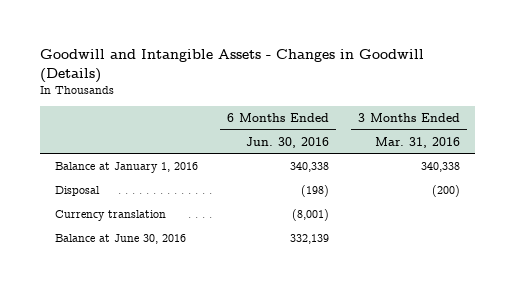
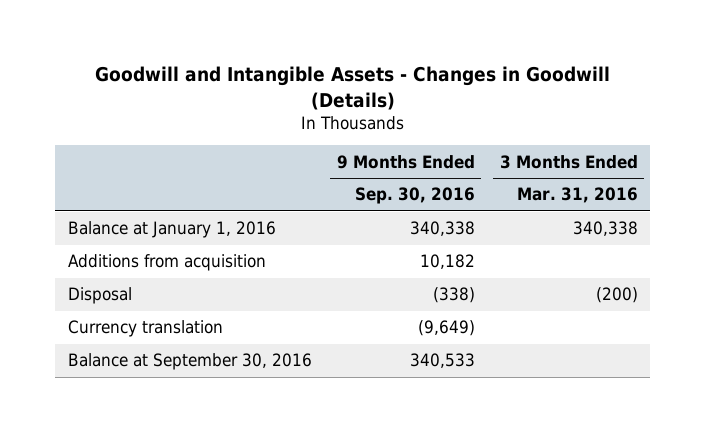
- | 6 Months Ended Jun. 30, 2016 | 3 Months Ended Mar. 31, 2016
+ | 9 Months Ended Sep. 30, 2016 | 3 Months Ended Mar. 31, 2016
+ Additions from acquisition | 10,182 |
- Balance at June 30, 2016 | 332,139 |
+ Balance at September 30, 2016 | 340,533 |

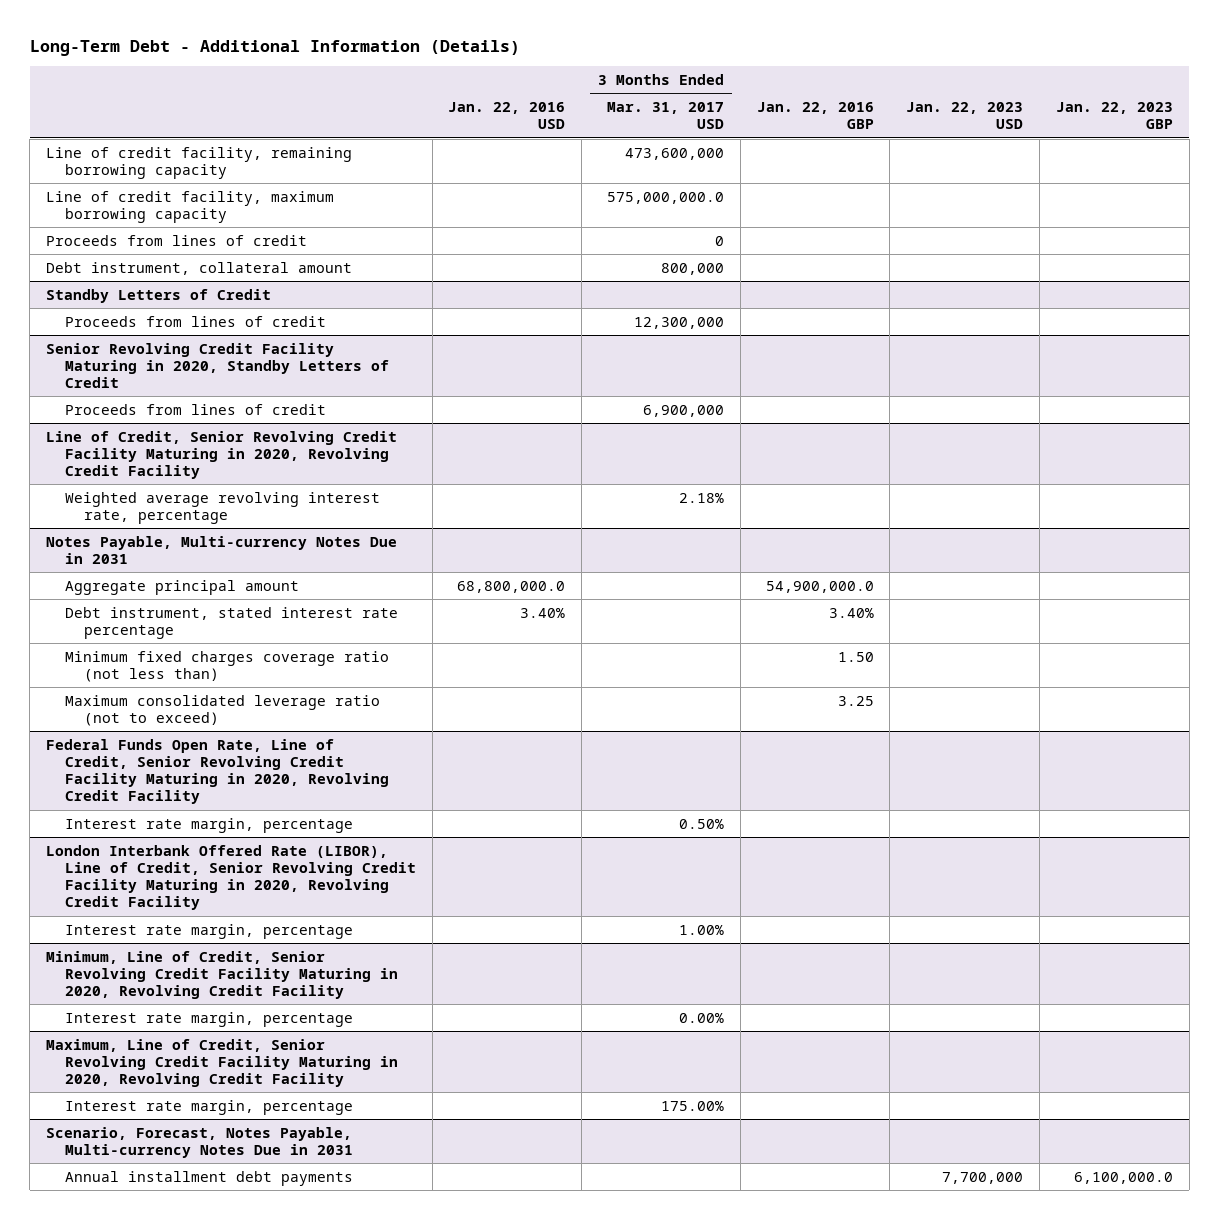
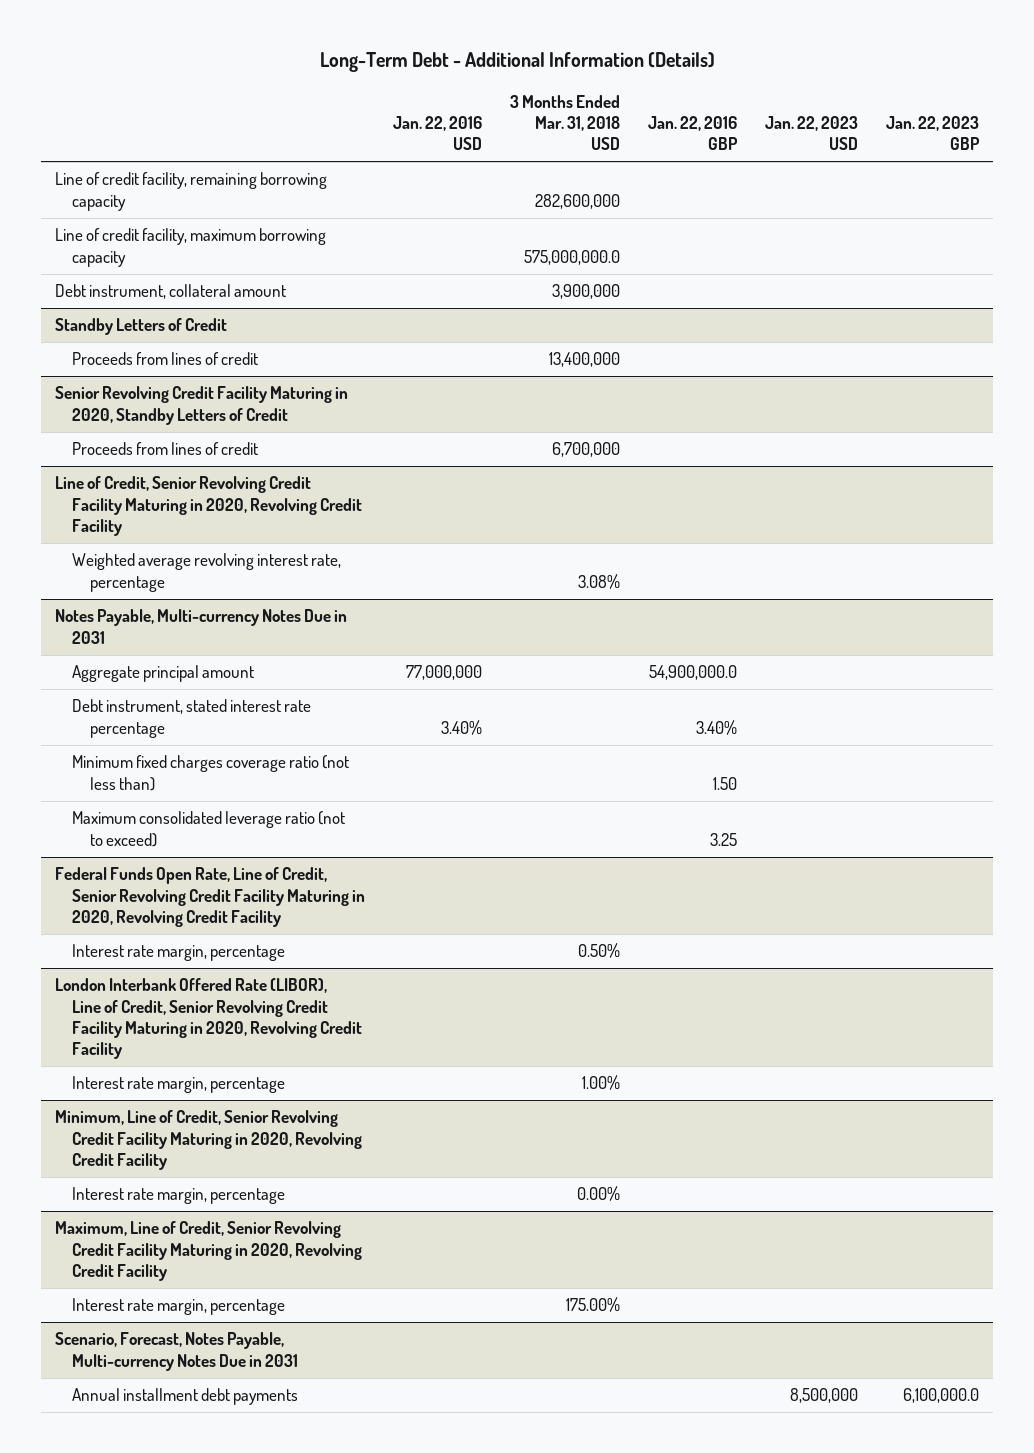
- | Jan. 22, 2016 USD | 3 Months Ended Mar. 31, 2017 USD | Jan. 22, 2016 GBP | Jan. 22, 2023 USD | Jan. 22, 2023 GBP
+ | Jan. 22, 2016 USD | 3 Months Ended Mar. 31, 2018 USD | Jan. 22, 2016 GBP | Jan. 22, 2023 USD | Jan. 22, 2023 GBP
- Proceeds from lines of credit | | 0 | | |
@ Notes Payable, Multi-currency Notes Due in 2031
- Aggregate principal amount | 68,800,000.0 | | 54,900,000.0 | |
+ Aggregate principal amount | 77,000,000 | | 54,900,000.0 | |
@ Scenario, Forecast, Notes Payable, Multi-currency Notes Due in 2031
- Annual installment debt payments | | | | 7,700,000 | 6,100,000.0
+ Annual installment debt payments | | | | 8,500,000 | 6,100,000.0

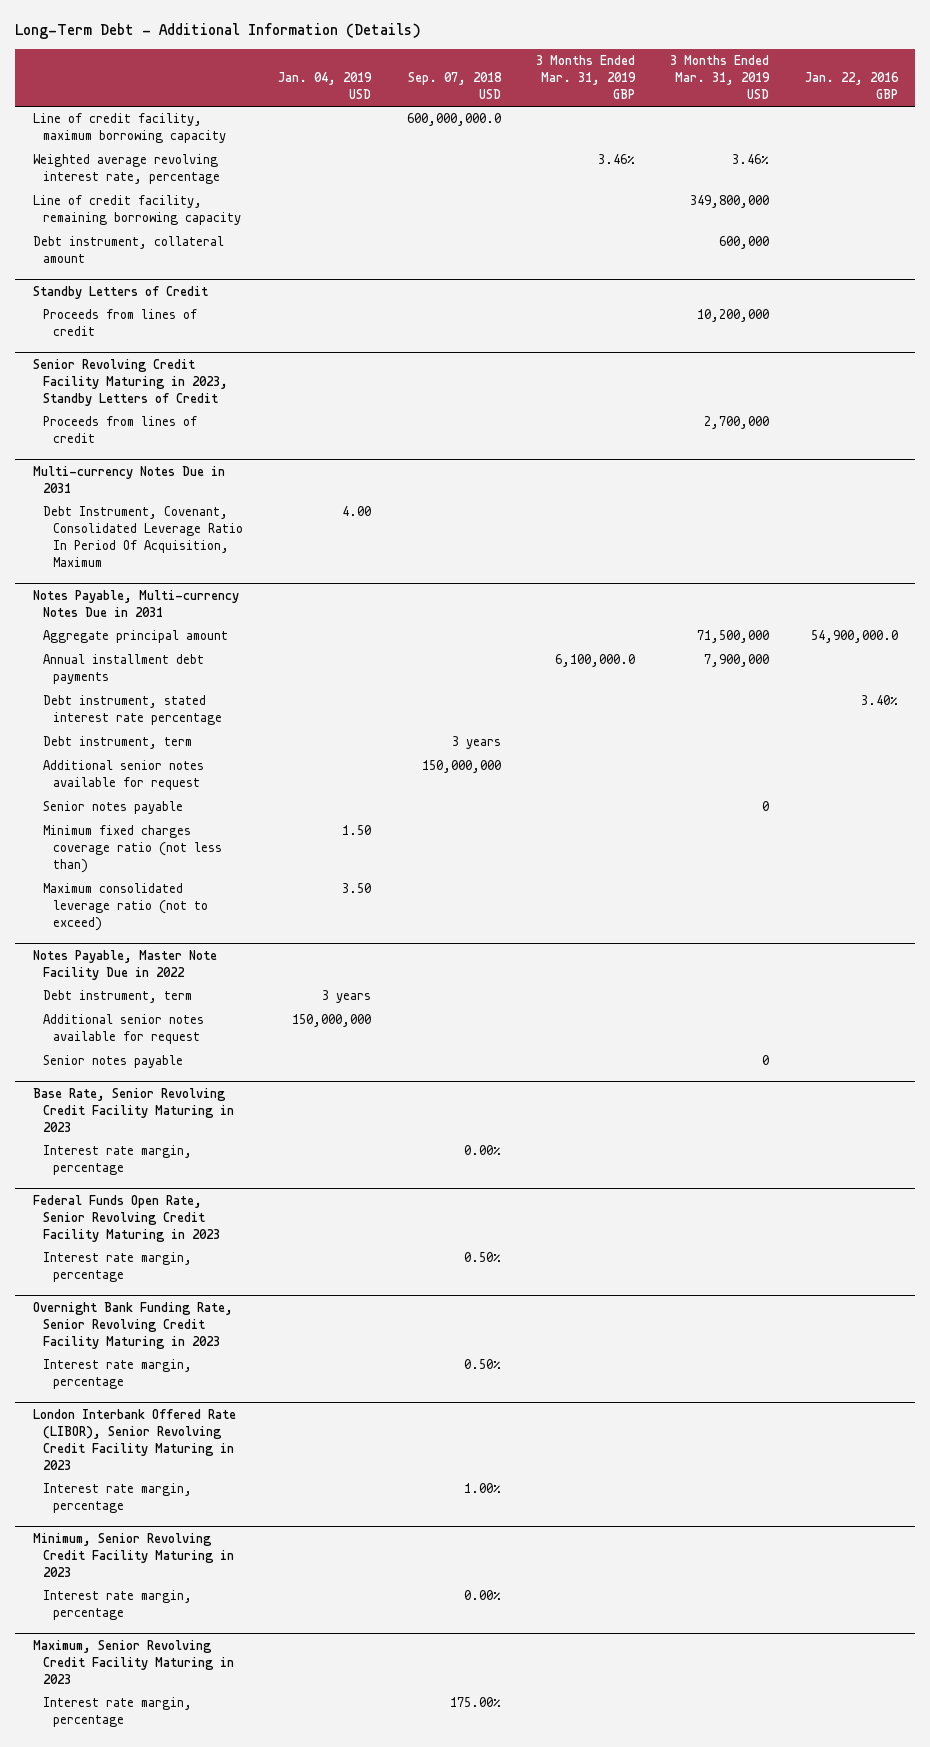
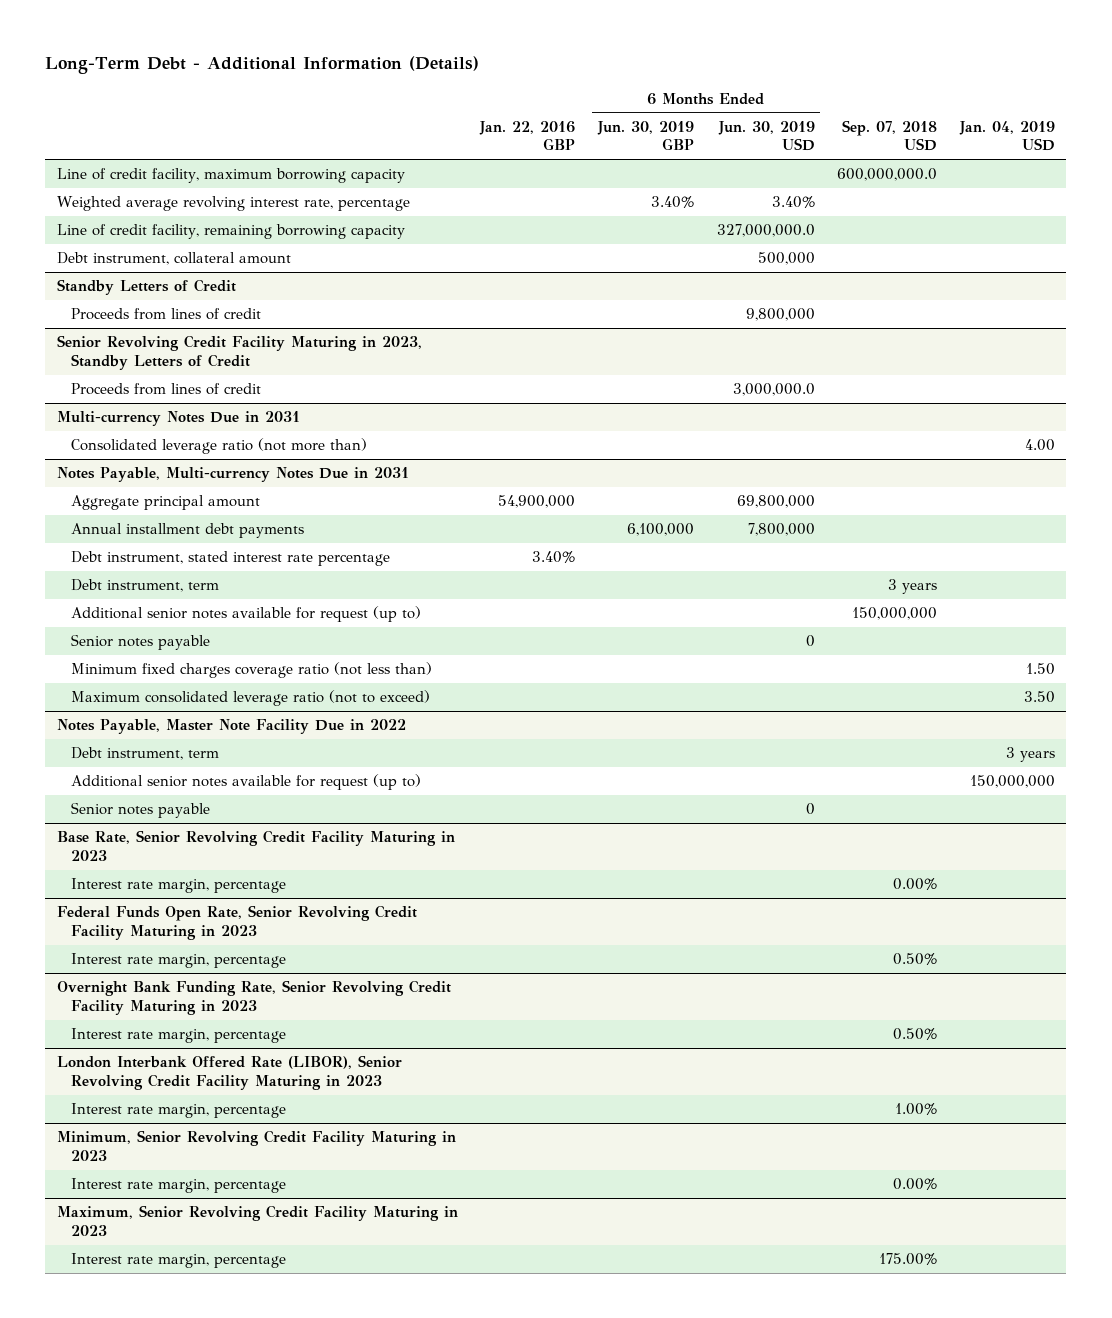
- | Jan. 04, 2019 USD | Sep. 07, 2018 USD | 3 Months Ended Mar. 31, 2019 GBP | 3 Months Ended Mar. 31, 2019 USD | Jan. 22, 2016 GBP
+ | Jan. 22, 2016 GBP | 6 Months Ended Jun. 30, 2019 GBP | 6 Months Ended Jun. 30, 2019 USD | Sep. 07, 2018 USD | Jan. 04, 2019 USD
@ Multi-currency Notes Due in 2031
- Debt Instrument, Covenant, Consolidated Leverage Ratio In Period Of Acquisition, Maximum | 4.00 | | | |
+ Consolidated leverage ratio (not more than) | | | | | 4.00
@ Notes Payable, Multi-currency Notes Due in 2031
- Aggregate principal amount | | | | 71,500,000 | 54,900,000.0
+ Aggregate principal amount | 54,900,000 | | 69,800,000 | |
- Additional senior notes available for request | | 150,000,000 | | |
+ Additional senior notes available for request (up to) | | | | 150,000,000 |
@ Notes Payable, Master Note Facility Due in 2022
- Additional senior notes available for request | 150,000,000 | | | |
+ Additional senior notes available for request (up to) | | | | | 150,000,000

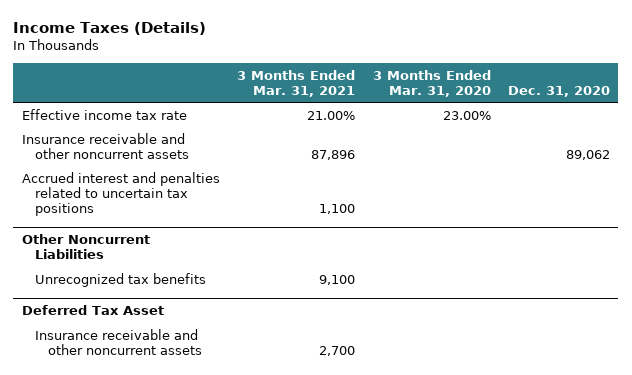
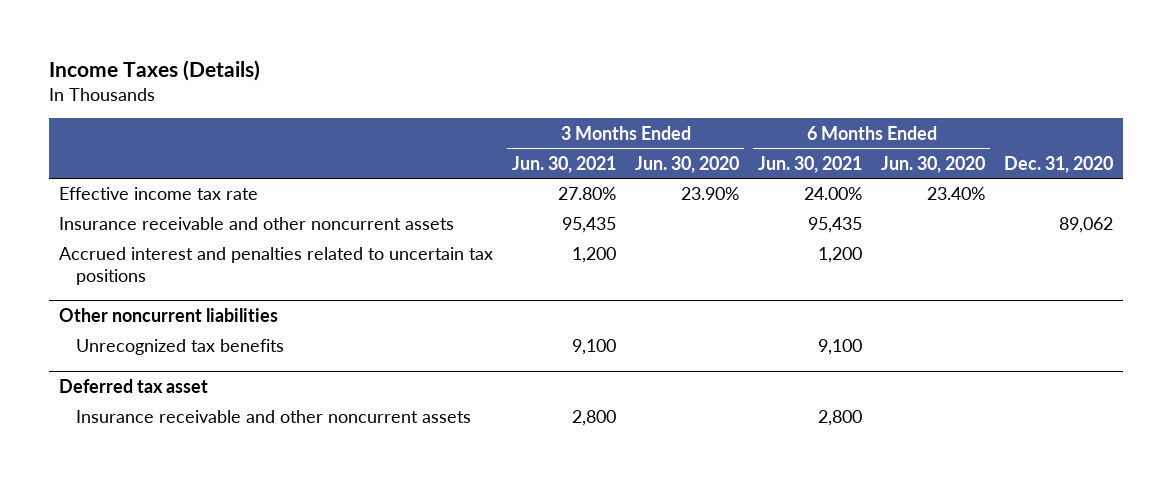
- | 3 Months Ended Mar. 31, 2021 | 3 Months Ended Mar. 31, 2020 | Dec. 31, 2020
+ | 3 Months Ended Jun. 30, 2021 | 3 Months Ended Jun. 30, 2020 | 6 Months Ended Jun. 30, 2021 | 6 Months Ended Jun. 30, 2020 | Dec. 31, 2020
- Other Noncurrent Liabilities
+ Other noncurrent liabilities
- Deferred Tax Asset
+ Deferred tax asset

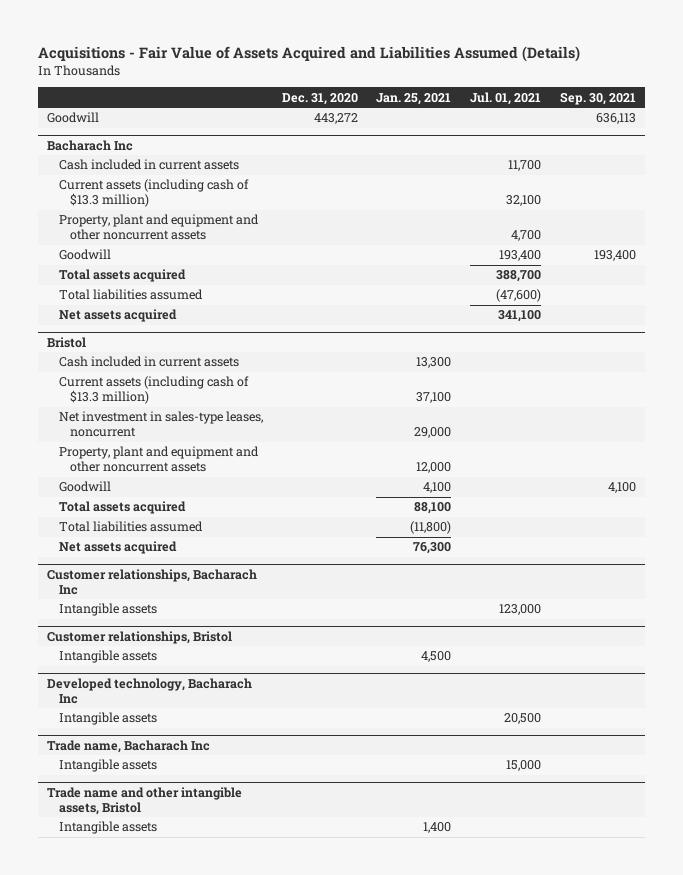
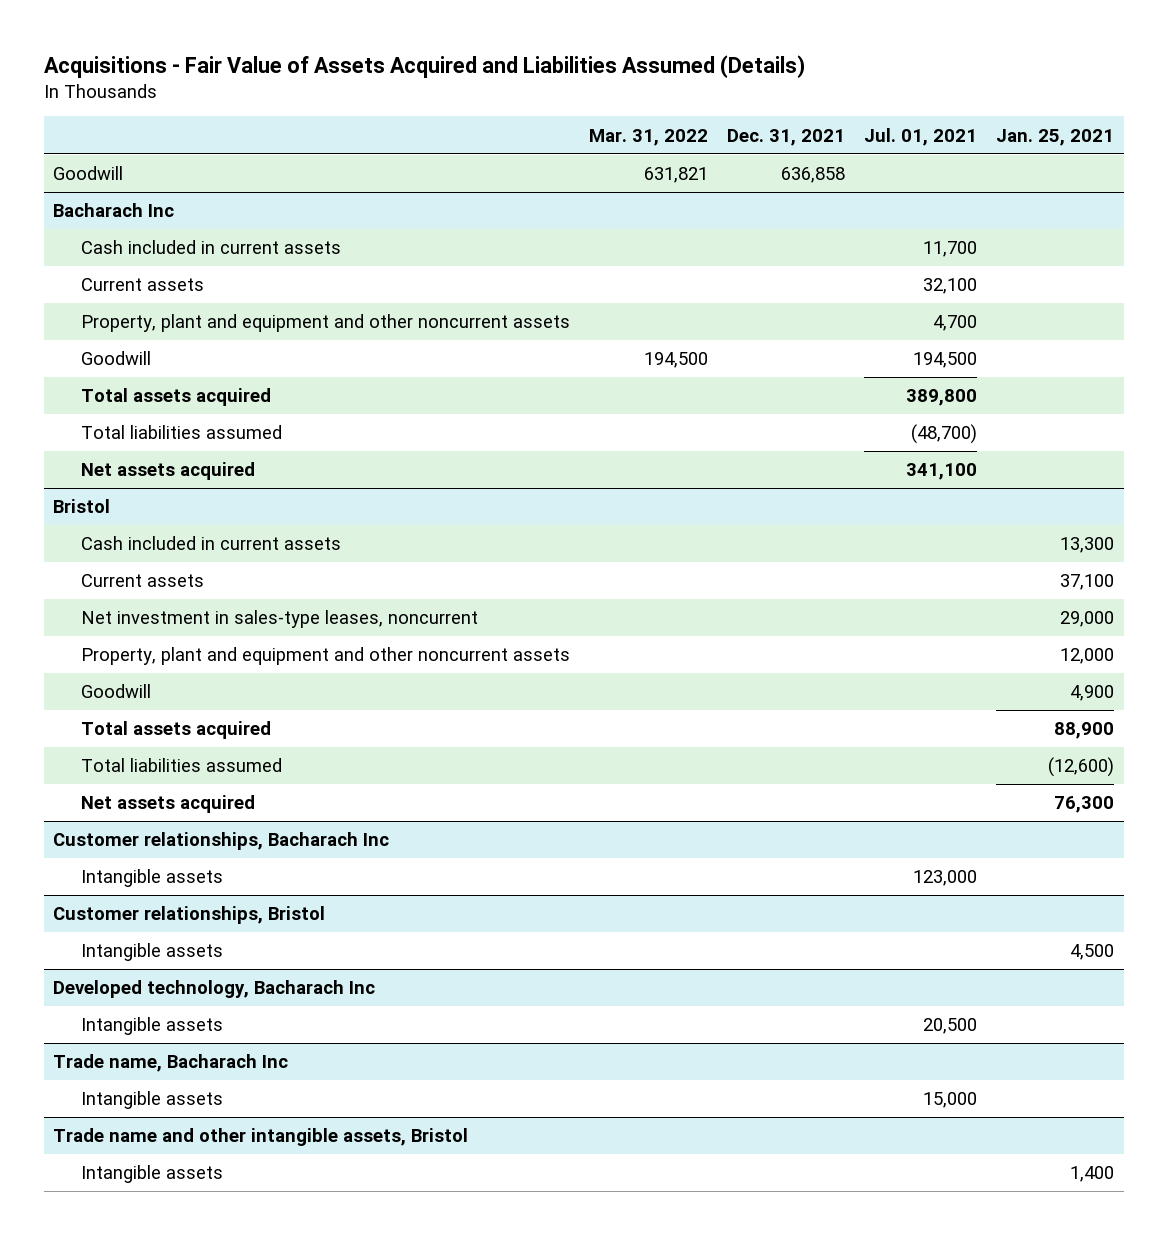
- | Dec. 31, 2020 | Jan. 25, 2021 | Jul. 01, 2021 | Sep. 30, 2021
+ | Mar. 31, 2022 | Dec. 31, 2021 | Jul. 01, 2021 | Jan. 25, 2021
@ Bacharach Inc
- Current assets (including cash of $13.3 million) | | | 32,100 |
+ Current assets | | | 32,100 |
- Goodwill | | | 193,400 | 193,400
- Total assets acquired | | | 388,700 |
- Total liabilities assumed | | | (47,600) |
+ Goodwill | 194,500 | | 194,500 |
+ Total assets acquired | | | 389,800 |
+ Total liabilities assumed | | | (48,700) |
@ Bristol
- Current assets (including cash of $13.3 million) | | 37,100 | |
+ Current assets | | | | 37,100
- Goodwill | | 4,100 | | 4,100
- Total assets acquired | | 88,100 | |
- Total liabilities assumed | | (11,800) | |
+ Goodwill | | | | 4,900
+ Total assets acquired | | | | 88,900
+ Total liabilities assumed | | | | (12,600)

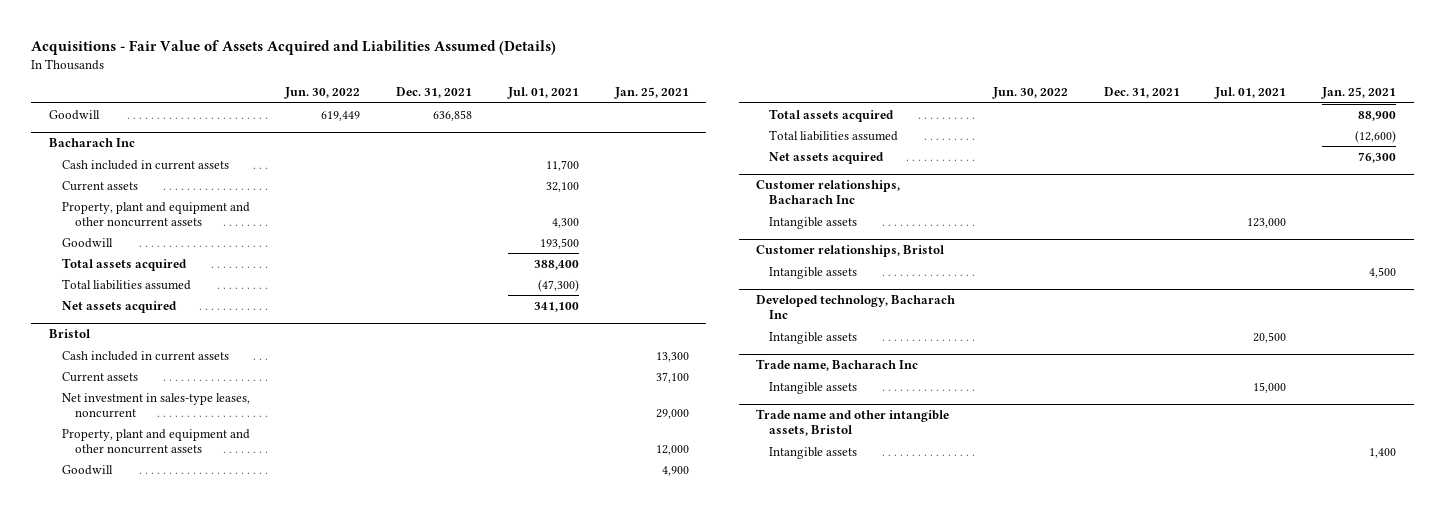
- | Mar. 31, 2022 | Dec. 31, 2021 | Jul. 01, 2021 | Jan. 25, 2021
+ | Jun. 30, 2022 | Dec. 31, 2021 | Jul. 01, 2021 | Jan. 25, 2021
@ Bacharach Inc
- Property, plant and equipment and other noncurrent assets | | | 4,700 |
- Goodwill | 194,500 | | 194,500 |
- Total assets acquired | | | 389,800 |
- Total liabilities assumed | | | (48,700) |
+ Property, plant and equipment and other noncurrent assets | | | 4,300 |
+ Goodwill | | | 193,500 |
+ Total assets acquired | | | 388,400 |
+ Total liabilities assumed | | | (47,300) |

